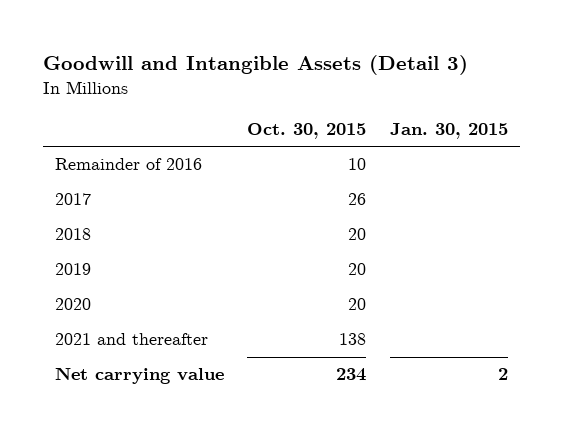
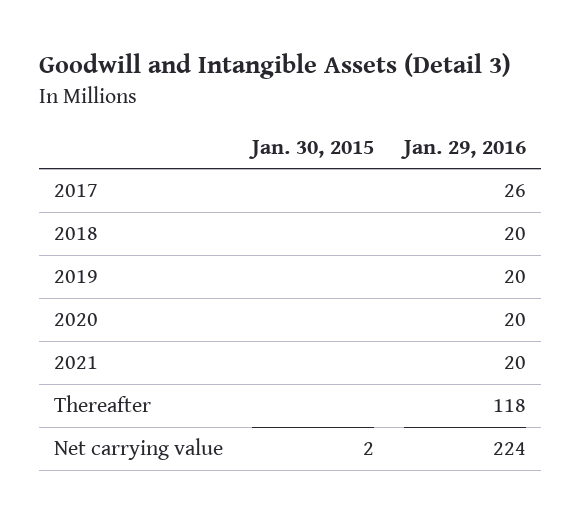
- | Oct. 30, 2015 | Jan. 30, 2015
+ | Jan. 30, 2015 | Jan. 29, 2016
- Remainder of 2016 | 10 |
- 2021 and thereafter | 138 |
+ 2021 | | 20
+ Thereafter | | 118

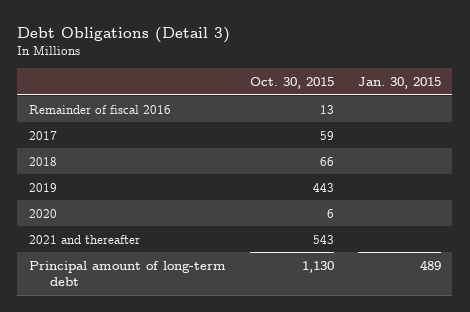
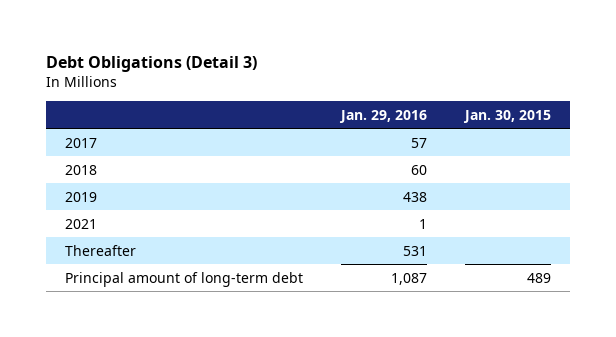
- | Oct. 30, 2015 | Jan. 30, 2015
+ | Jan. 29, 2016 | Jan. 30, 2015
- Remainder of fiscal 2016 | 13 |
- 2020 | 6 |
- 2021 and thereafter | 543 |
+ 2021 | 1 |
+ Thereafter | 531 |

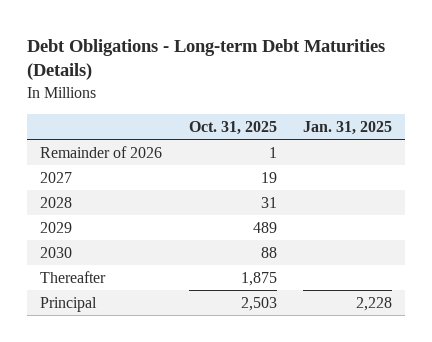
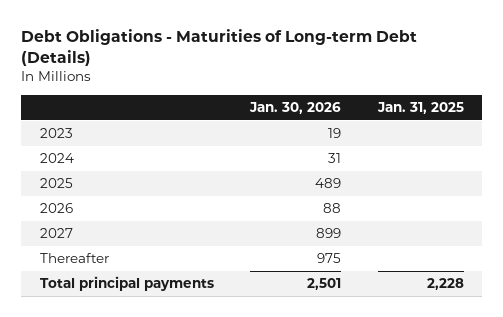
- Debt Obligations - Long-term Debt Maturities (Details)
+ Debt Obligations - Maturities of Long-term Debt (Details)
- | Oct. 31, 2025 | Jan. 31, 2025
+ | Jan. 30, 2026 | Jan. 31, 2025
- Remainder of 2026 | 1 |
+ 2023 | 19 |
+ 2024 | 31 |
+ 2025 | 489 |
+ 2026 | 88 |
- 2028 | 31 |
- 2029 | 489 |
- 2030 | 88 |
- Principal | 2,503 | 2,228
+ Total principal payments | 2,501 | 2,228

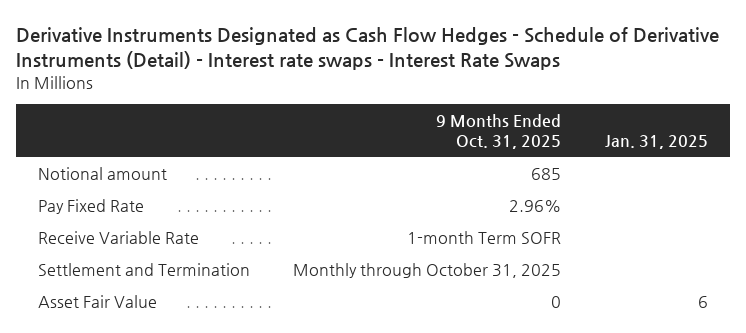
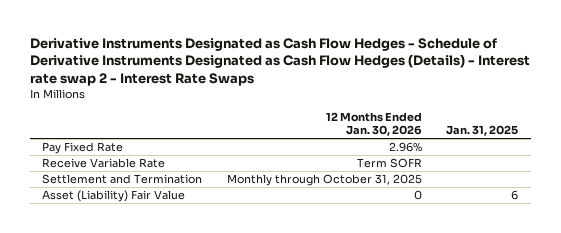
- Derivative Instruments Designated as Cash Flow Hedges - Schedule of Derivative Instruments (Detail) - Interest rate swaps - Interest Rate Swaps
+ Derivative Instruments Designated as Cash Flow Hedges - Schedule of Derivative Instruments Designated as Cash Flow Hedges (Details) - Interest rate swap 2 - Interest Rate Swaps
- | 9 Months Ended Oct. 31, 2025 | Jan. 31, 2025
+ | 12 Months Ended Jan. 30, 2026 | Jan. 31, 2025
- Notional amount | 685 |
- Asset Fair Value | 0 | 6
+ Asset (Liability) Fair Value | 0 | 6

